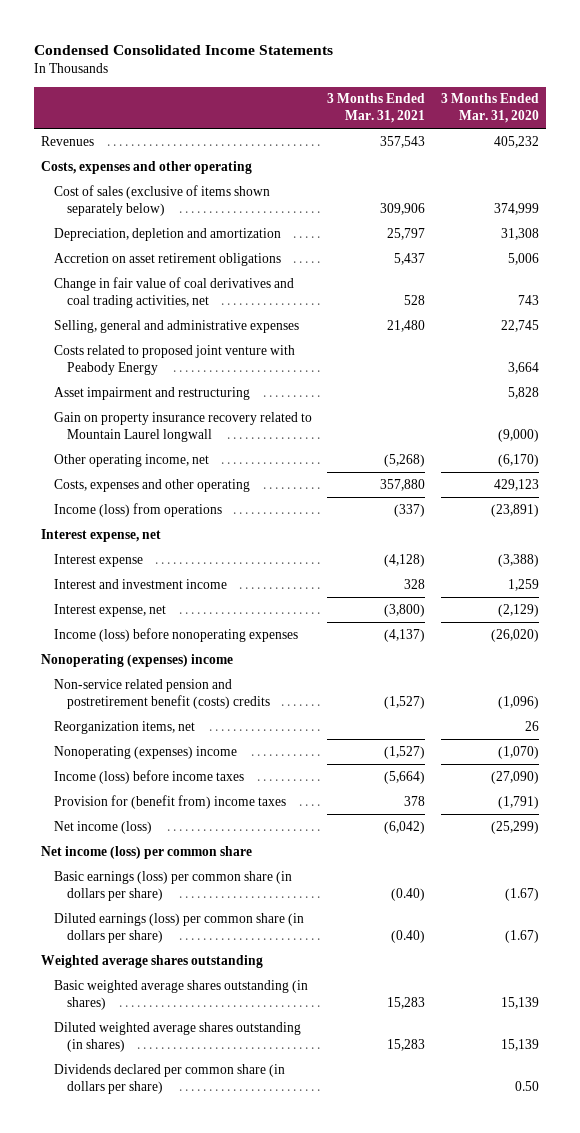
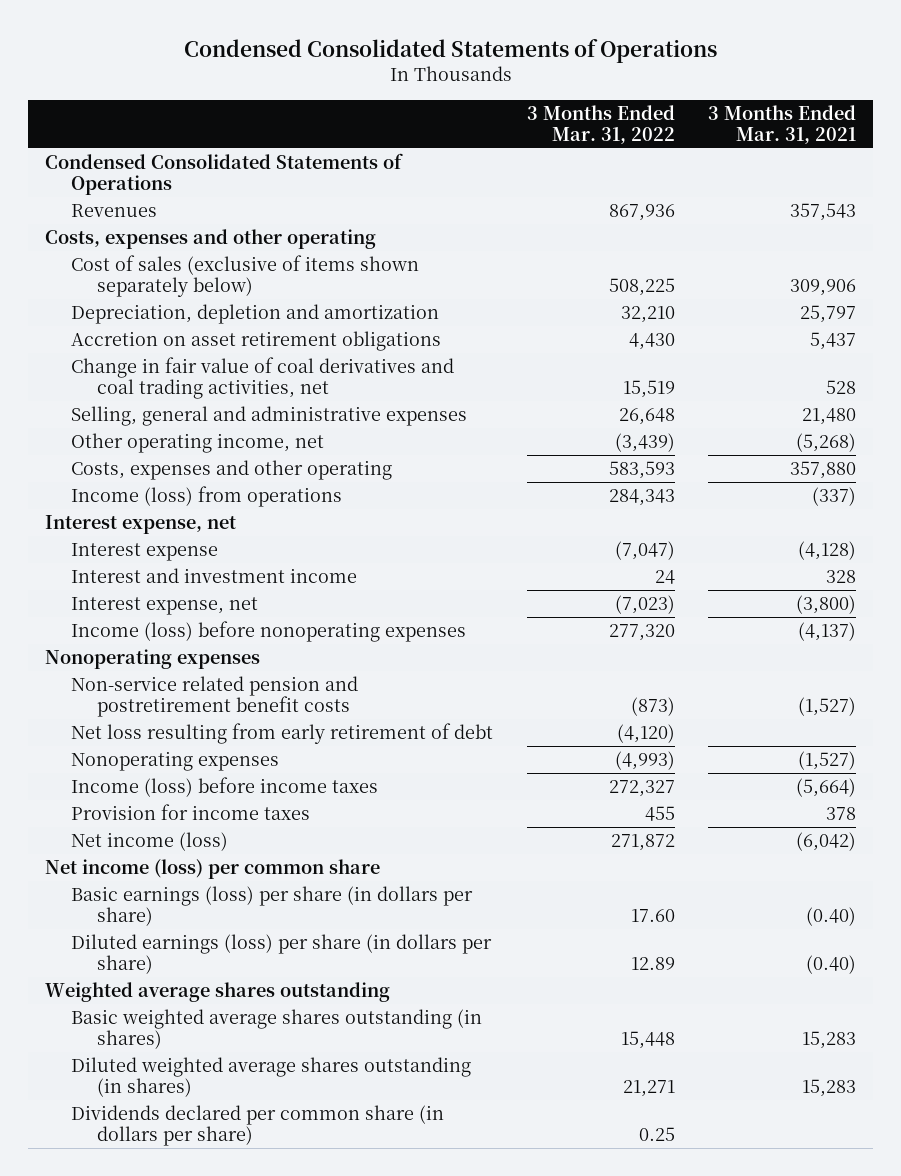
- Condensed Consolidated Income Statements
+ Condensed Consolidated Statements of Operations
- | 3 Months Ended Mar. 31, 2021 | 3 Months Ended Mar. 31, 2020
+ | 3 Months Ended Mar. 31, 2022 | 3 Months Ended Mar. 31, 2021
+ Condensed Consolidated Statements of Operations
- Costs related to proposed joint venture with Peabody Energy | | 3,664
- Asset impairment and restructuring | | 5,828
- Gain on property insurance recovery related to Mountain Laurel longwall | | (9,000)
- Nonoperating (expenses) income
- Non-service related pension and postretirement benefit (costs) credits | (1,527) | (1,096)
- Reorganization items, net | | 26
- Nonoperating (expenses) income | (1,527) | (1,070)
+ Nonoperating expenses
+ Non-service related pension and postretirement benefit costs | (873) | (1,527)
+ Net loss resulting from early retirement of debt | (4,120) |
+ Nonoperating expenses | (4,993) | (1,527)
- Provision for (benefit from) income taxes | 378 | (1,791)
+ Provision for income taxes | 455 | 378
- Basic earnings (loss) per common share (in dollars per share) | (0.40) | (1.67)
- Diluted earnings (loss) per common share (in dollars per share) | (0.40) | (1.67)
+ Basic earnings (loss) per share (in dollars per share) | 17.60 | (0.40)
+ Diluted earnings (loss) per share (in dollars per share) | 12.89 | (0.40)

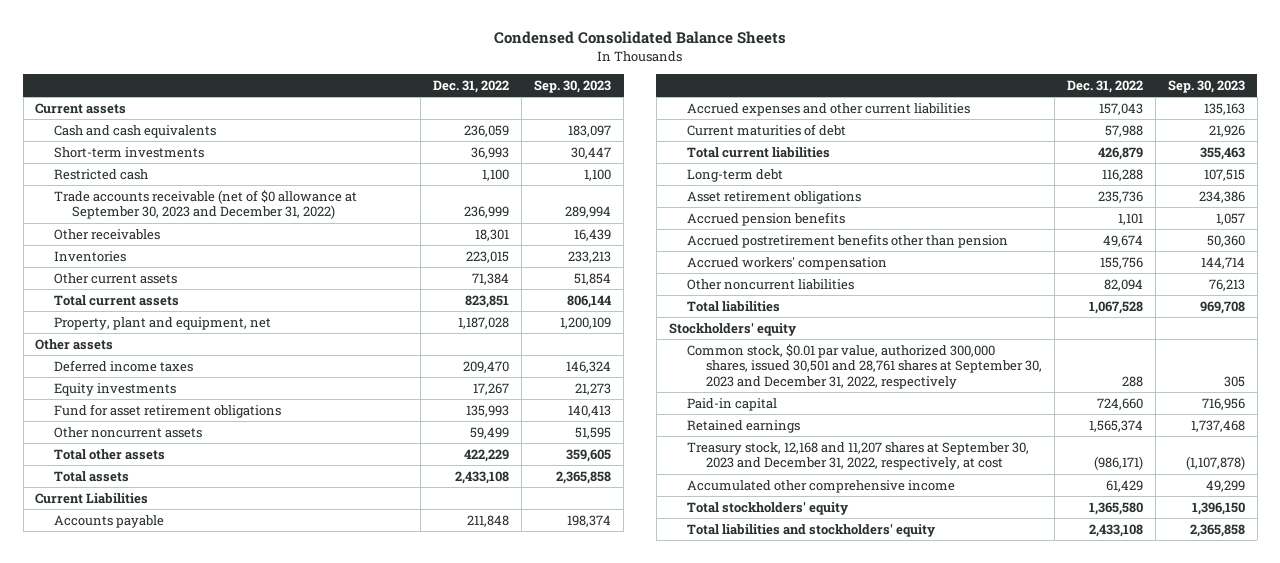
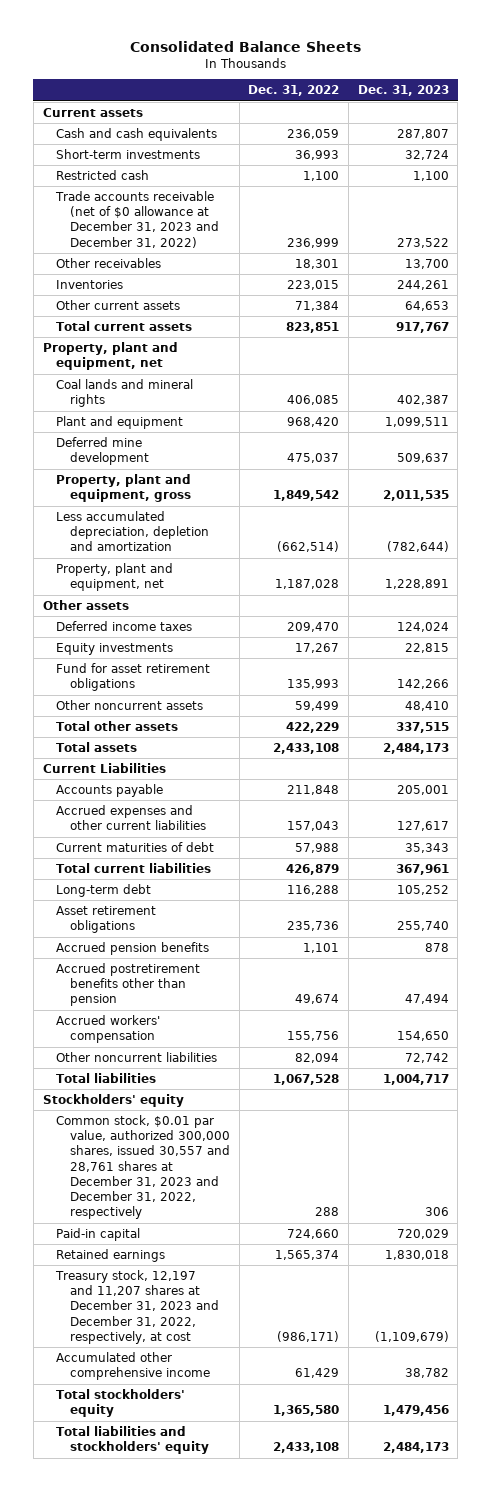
- Condensed Consolidated Balance Sheets
+ Consolidated Balance Sheets
- | Dec. 31, 2022 | Sep. 30, 2023
+ | Dec. 31, 2022 | Dec. 31, 2023
- Trade accounts receivable (net of $0 allowance at September 30, 2023 and December 31, 2022) | 236,999 | 289,994
+ Trade accounts receivable (net of $0 allowance at December 31, 2023 and December 31, 2022) | 236,999 | 273,522
+ Property, plant and equipment, net
+ Coal lands and mineral rights | 406,085 | 402,387
+ Plant and equipment | 968,420 | 1,099,511
+ Deferred mine development | 475,037 | 509,637
+ Property, plant and equipment, gross | 1,849,542 | 2,011,535
+ Less accumulated depreciation, depletion and amortization | (662,514) | (782,644)
- Common stock, $0.01 par value, authorized 300,000 shares, issued 30,501 and 28,761 shares at September 30, 2023 and December 31, 2022, respectively | 288 | 305
+ Common stock, $0.01 par value, authorized 300,000 shares, issued 30,557 and 28,761 shares at December 31, 2023 and December 31, 2022, respectively | 288 | 306
- Treasury stock, 12,168 and 11,207 shares at September 30, 2023 and December 31, 2022, respectively, at cost | (986,171) | (1,107,878)
+ Treasury stock, 12,197 and 11,207 shares at December 31, 2023 and December 31, 2022, respectively, at cost | (986,171) | (1,109,679)

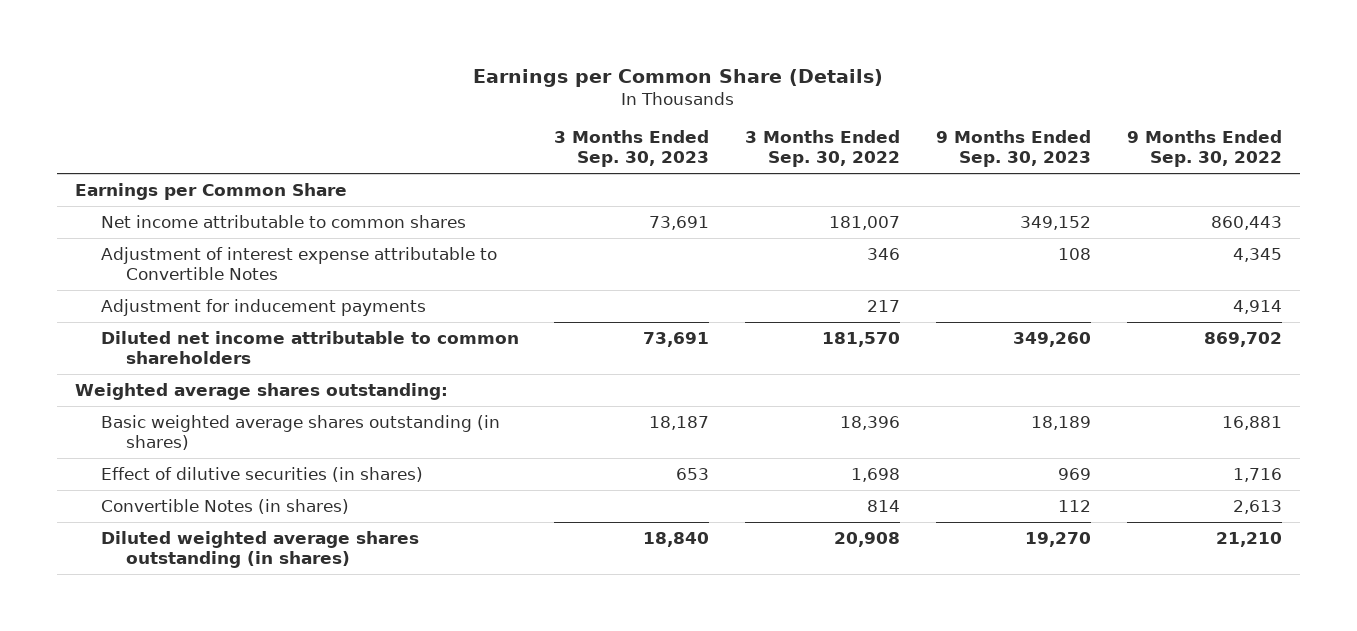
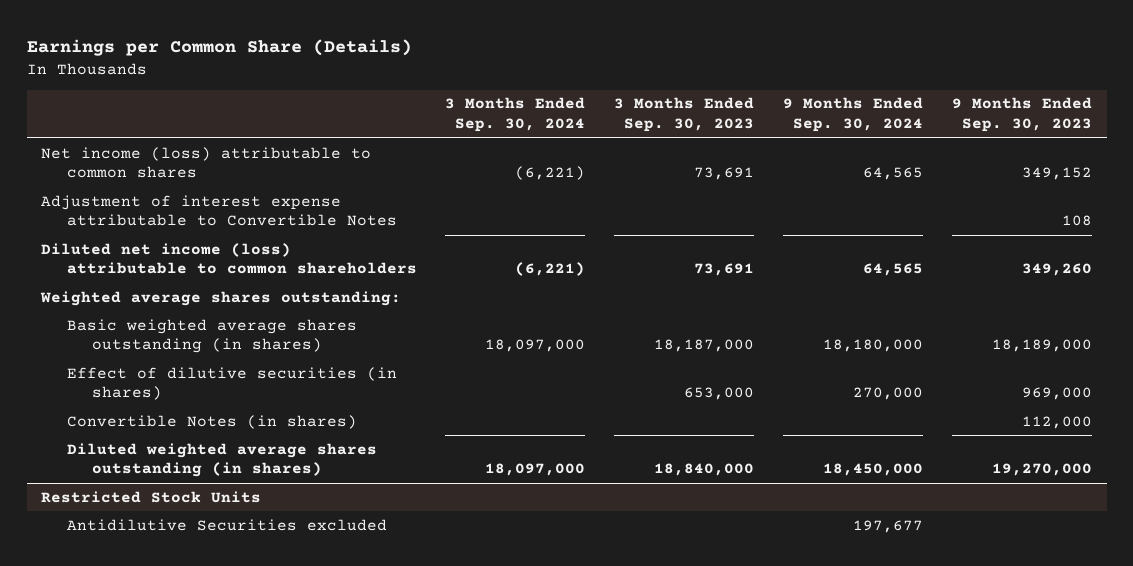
- | 3 Months Ended Sep. 30, 2023 | 3 Months Ended Sep. 30, 2022 | 9 Months Ended Sep. 30, 2023 | 9 Months Ended Sep. 30, 2022
+ | 3 Months Ended Sep. 30, 2024 | 3 Months Ended Sep. 30, 2023 | 9 Months Ended Sep. 30, 2024 | 9 Months Ended Sep. 30, 2023
- Earnings per Common Share
- Net income attributable to common shares | 73,691 | 181,007 | 349,152 | 860,443
+ Net income (loss) attributable to common shares | (6,221) | 73,691 | 64,565 | 349,152
- Adjustment for inducement payments | | 217 | | 4,914
- Diluted net income attributable to common shareholders | 73,691 | 181,570 | 349,260 | 869,702
+ Diluted net income (loss) attributable to common shareholders | (6,221) | 73,691 | 64,565 | 349,260
- Basic weighted average shares outstanding (in shares) | 18,187 | 18,396 | 18,189 | 16,881
- Effect of dilutive securities (in shares) | 653 | 1,698 | 969 | 1,716
- Convertible Notes (in shares) | | 814 | 112 | 2,613
- Diluted weighted average shares outstanding (in shares) | 18,840 | 20,908 | 19,270 | 21,210
+ Basic weighted average shares outstanding (in shares) | 18,097,000 | 18,187,000 | 18,180,000 | 18,189,000
+ Effect of dilutive securities (in shares) | | 653,000 | 270,000 | 969,000
+ Convertible Notes (in shares) | | | | 112,000
+ Diluted weighted average shares outstanding (in shares) | 18,097,000 | 18,840,000 | 18,450,000 | 19,270,000
+ Restricted Stock Units
+ Antidilutive Securities excluded | | | 197,677 |

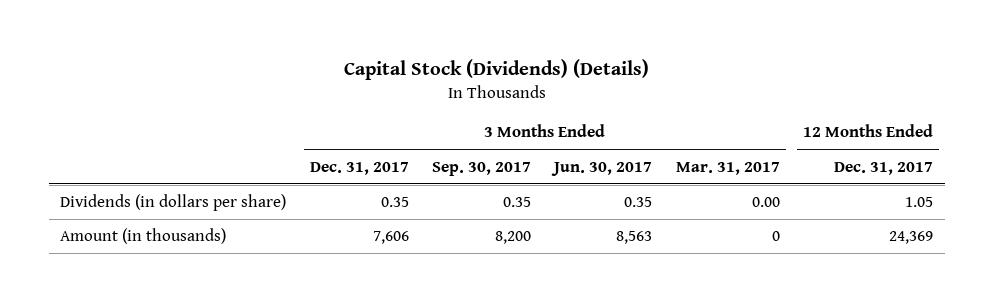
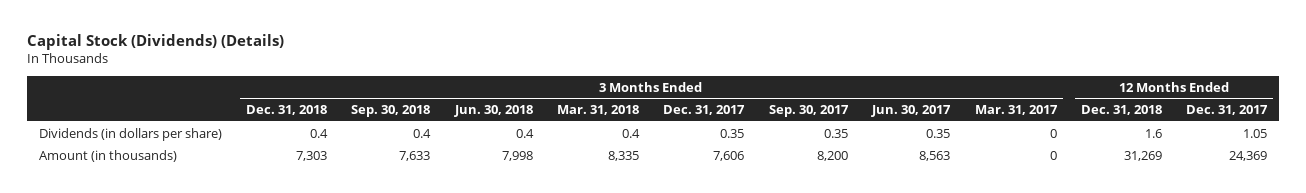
- | 3 Months Ended Dec. 31, 2017 | 3 Months Ended Sep. 30, 2017 | 3 Months Ended Jun. 30, 2017 | 3 Months Ended Mar. 31, 2017 | 12 Months Ended Dec. 31, 2017
+ | 3 Months Ended Dec. 31, 2018 | 3 Months Ended Sep. 30, 2018 | 3 Months Ended Jun. 30, 2018 | 3 Months Ended Mar. 31, 2018 | 3 Months Ended Dec. 31, 2017 | 3 Months Ended Sep. 30, 2017 | 3 Months Ended Jun. 30, 2017 | 3 Months Ended Mar. 31, 2017 | 12 Months Ended Dec. 31, 2018 | 12 Months Ended Dec. 31, 2017
- Dividends (in dollars per share) | 0.35 | 0.35 | 0.35 | 0.00 | 1.05
+ Dividends (in dollars per share) | 0.4 | 0.4 | 0.4 | 0.4 | 0.35 | 0.35 | 0.35 | 0 | 1.6 | 1.05

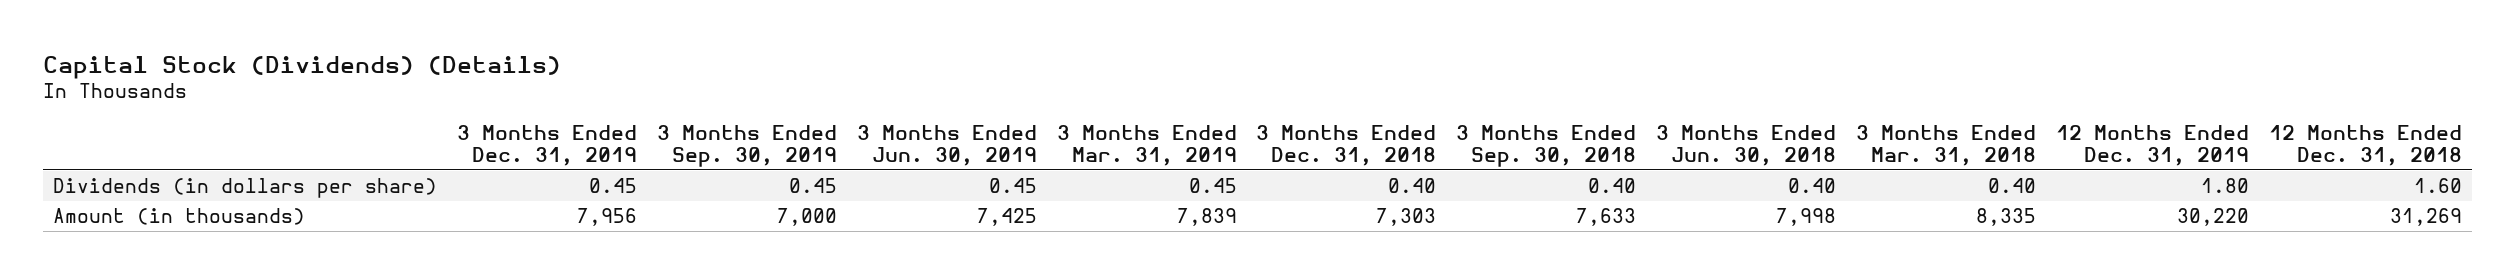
- | 3 Months Ended Dec. 31, 2018 | 3 Months Ended Sep. 30, 2018 | 3 Months Ended Jun. 30, 2018 | 3 Months Ended Mar. 31, 2018 | 3 Months Ended Dec. 31, 2017 | 3 Months Ended Sep. 30, 2017 | 3 Months Ended Jun. 30, 2017 | 3 Months Ended Mar. 31, 2017 | 12 Months Ended Dec. 31, 2018 | 12 Months Ended Dec. 31, 2017
+ | 3 Months Ended Dec. 31, 2019 | 3 Months Ended Sep. 30, 2019 | 3 Months Ended Jun. 30, 2019 | 3 Months Ended Mar. 31, 2019 | 3 Months Ended Dec. 31, 2018 | 3 Months Ended Sep. 30, 2018 | 3 Months Ended Jun. 30, 2018 | 3 Months Ended Mar. 31, 2018 | 12 Months Ended Dec. 31, 2019 | 12 Months Ended Dec. 31, 2018
- Dividends (in dollars per share) | 0.4 | 0.4 | 0.4 | 0.4 | 0.35 | 0.35 | 0.35 | 0 | 1.6 | 1.05
+ Dividends (in dollars per share) | 0.45 | 0.45 | 0.45 | 0.45 | 0.40 | 0.40 | 0.40 | 0.40 | 1.80 | 1.60

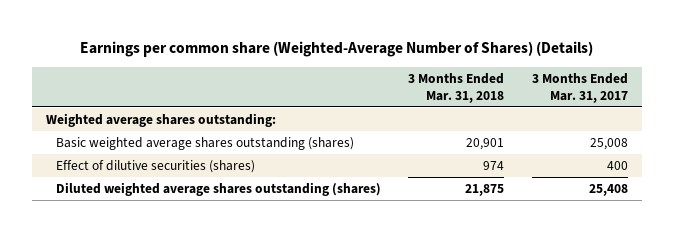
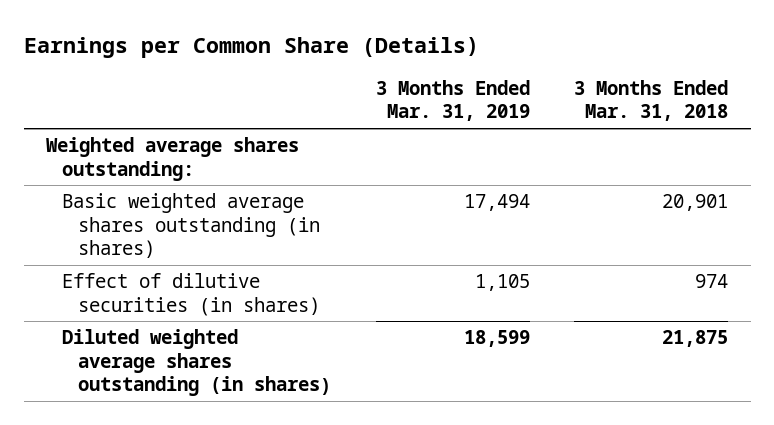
- Earnings per common share (Weighted-Average Number of Shares) (Details)
+ Earnings per Common Share (Details)
- | 3 Months Ended Mar. 31, 2018 | 3 Months Ended Mar. 31, 2017
+ | 3 Months Ended Mar. 31, 2019 | 3 Months Ended Mar. 31, 2018
- Basic weighted average shares outstanding (shares) | 20,901 | 25,008
- Effect of dilutive securities (shares) | 974 | 400
- Diluted weighted average shares outstanding (shares) | 21,875 | 25,408
+ Basic weighted average shares outstanding (in shares) | 17,494 | 20,901
+ Effect of dilutive securities (in shares) | 1,105 | 974
+ Diluted weighted average shares outstanding (in shares) | 18,599 | 21,875

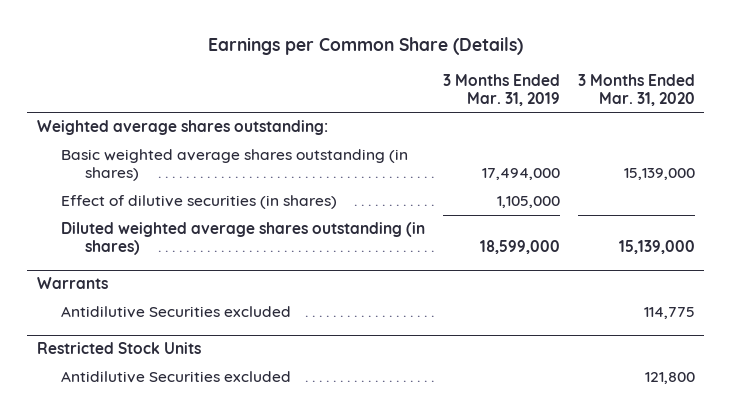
- | 3 Months Ended Mar. 31, 2019 | 3 Months Ended Mar. 31, 2018
+ | 3 Months Ended Mar. 31, 2019 | 3 Months Ended Mar. 31, 2020
- Basic weighted average shares outstanding (in shares) | 17,494 | 20,901
- Effect of dilutive securities (in shares) | 1,105 | 974
- Diluted weighted average shares outstanding (in shares) | 18,599 | 21,875
+ Basic weighted average shares outstanding (in shares) | 17,494,000 | 15,139,000
+ Effect of dilutive securities (in shares) | 1,105,000 |
+ Diluted weighted average shares outstanding (in shares) | 18,599,000 | 15,139,000
+ Warrants
+ Antidilutive Securities excluded | | 114,775
+ Restricted Stock Units
+ Antidilutive Securities excluded | | 121,800

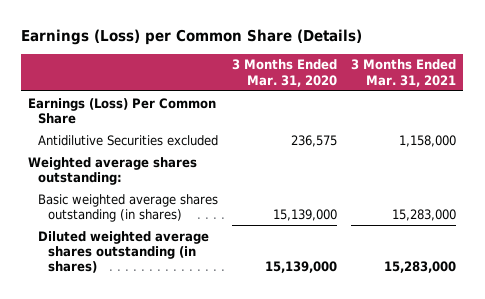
- Earnings per Common Share (Details)
+ Earnings (Loss) per Common Share (Details)
- | 3 Months Ended Mar. 31, 2019 | 3 Months Ended Mar. 31, 2020
+ | 3 Months Ended Mar. 31, 2020 | 3 Months Ended Mar. 31, 2021
+ Earnings (Loss) Per Common Share
+ Antidilutive Securities excluded | 236,575 | 1,158,000
- Effect of dilutive securities (in shares) | 1,105,000 |
- Warrants
- Antidilutive Securities excluded | | 114,775
- Restricted Stock Units
- Antidilutive Securities excluded | | 121,800

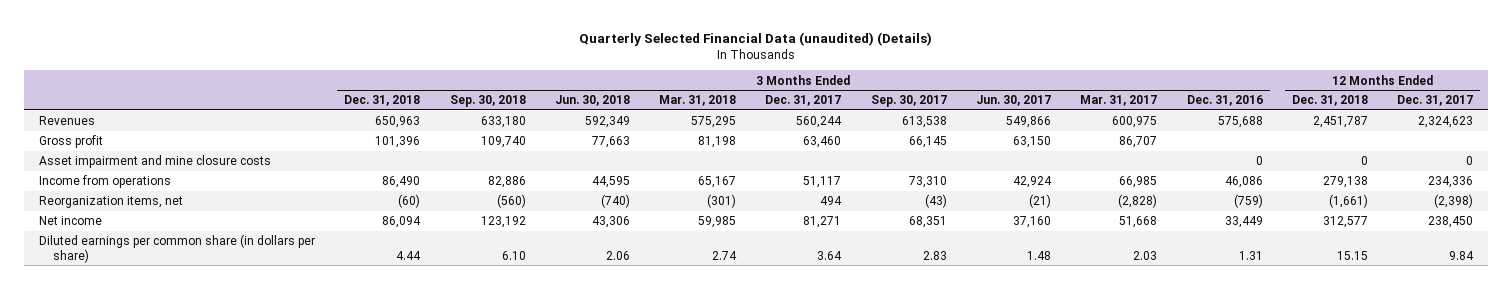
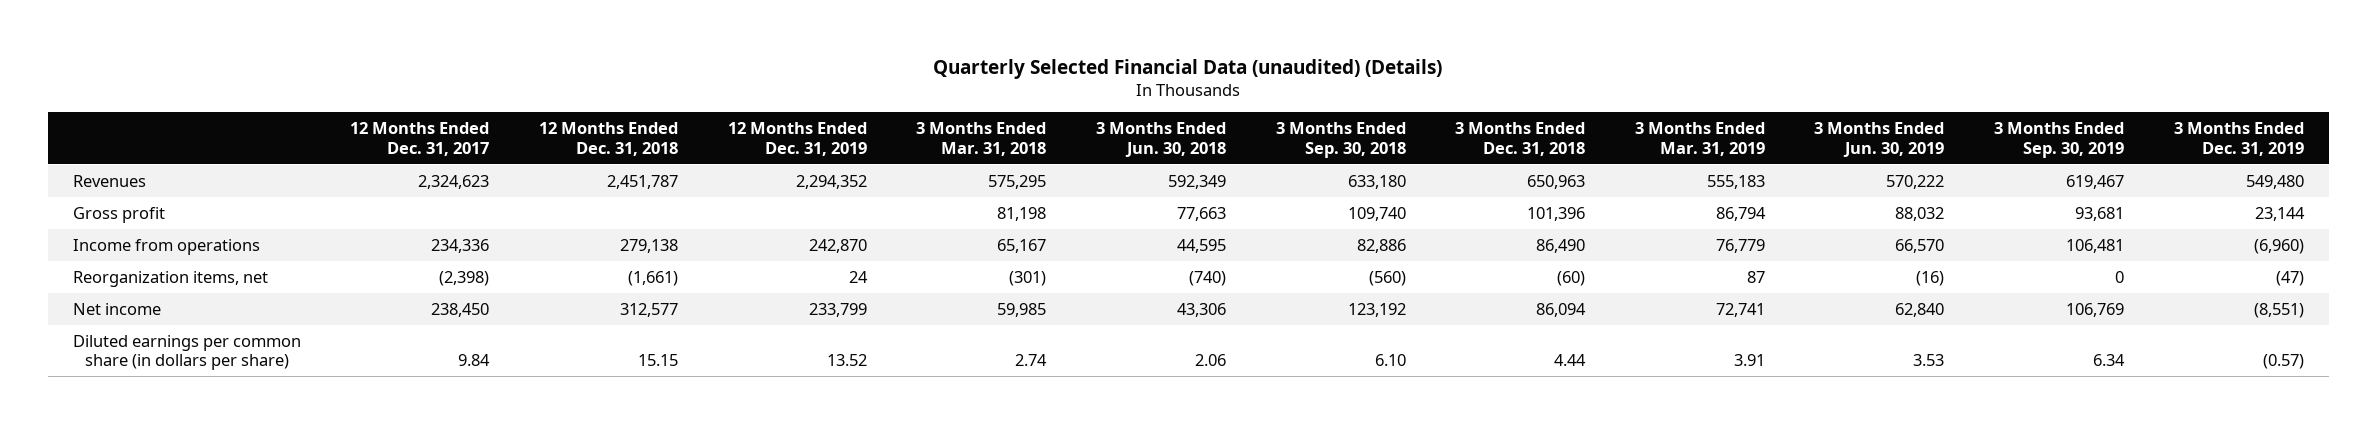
- | 3 Months Ended Dec. 31, 2018 | 3 Months Ended Sep. 30, 2018 | 3 Months Ended Jun. 30, 2018 | 3 Months Ended Mar. 31, 2018 | 3 Months Ended Dec. 31, 2017 | 3 Months Ended Sep. 30, 2017 | 3 Months Ended Jun. 30, 2017 | 3 Months Ended Mar. 31, 2017 | 3 Months Ended Dec. 31, 2016 | 12 Months Ended Dec. 31, 2018 | 12 Months Ended Dec. 31, 2017
+ | 12 Months Ended Dec. 31, 2017 | 12 Months Ended Dec. 31, 2018 | 12 Months Ended Dec. 31, 2019 | 3 Months Ended Mar. 31, 2018 | 3 Months Ended Jun. 30, 2018 | 3 Months Ended Sep. 30, 2018 | 3 Months Ended Dec. 31, 2018 | 3 Months Ended Mar. 31, 2019 | 3 Months Ended Jun. 30, 2019 | 3 Months Ended Sep. 30, 2019 | 3 Months Ended Dec. 31, 2019
- Asset impairment and mine closure costs | | | | | | | | | 0 | 0 | 0

